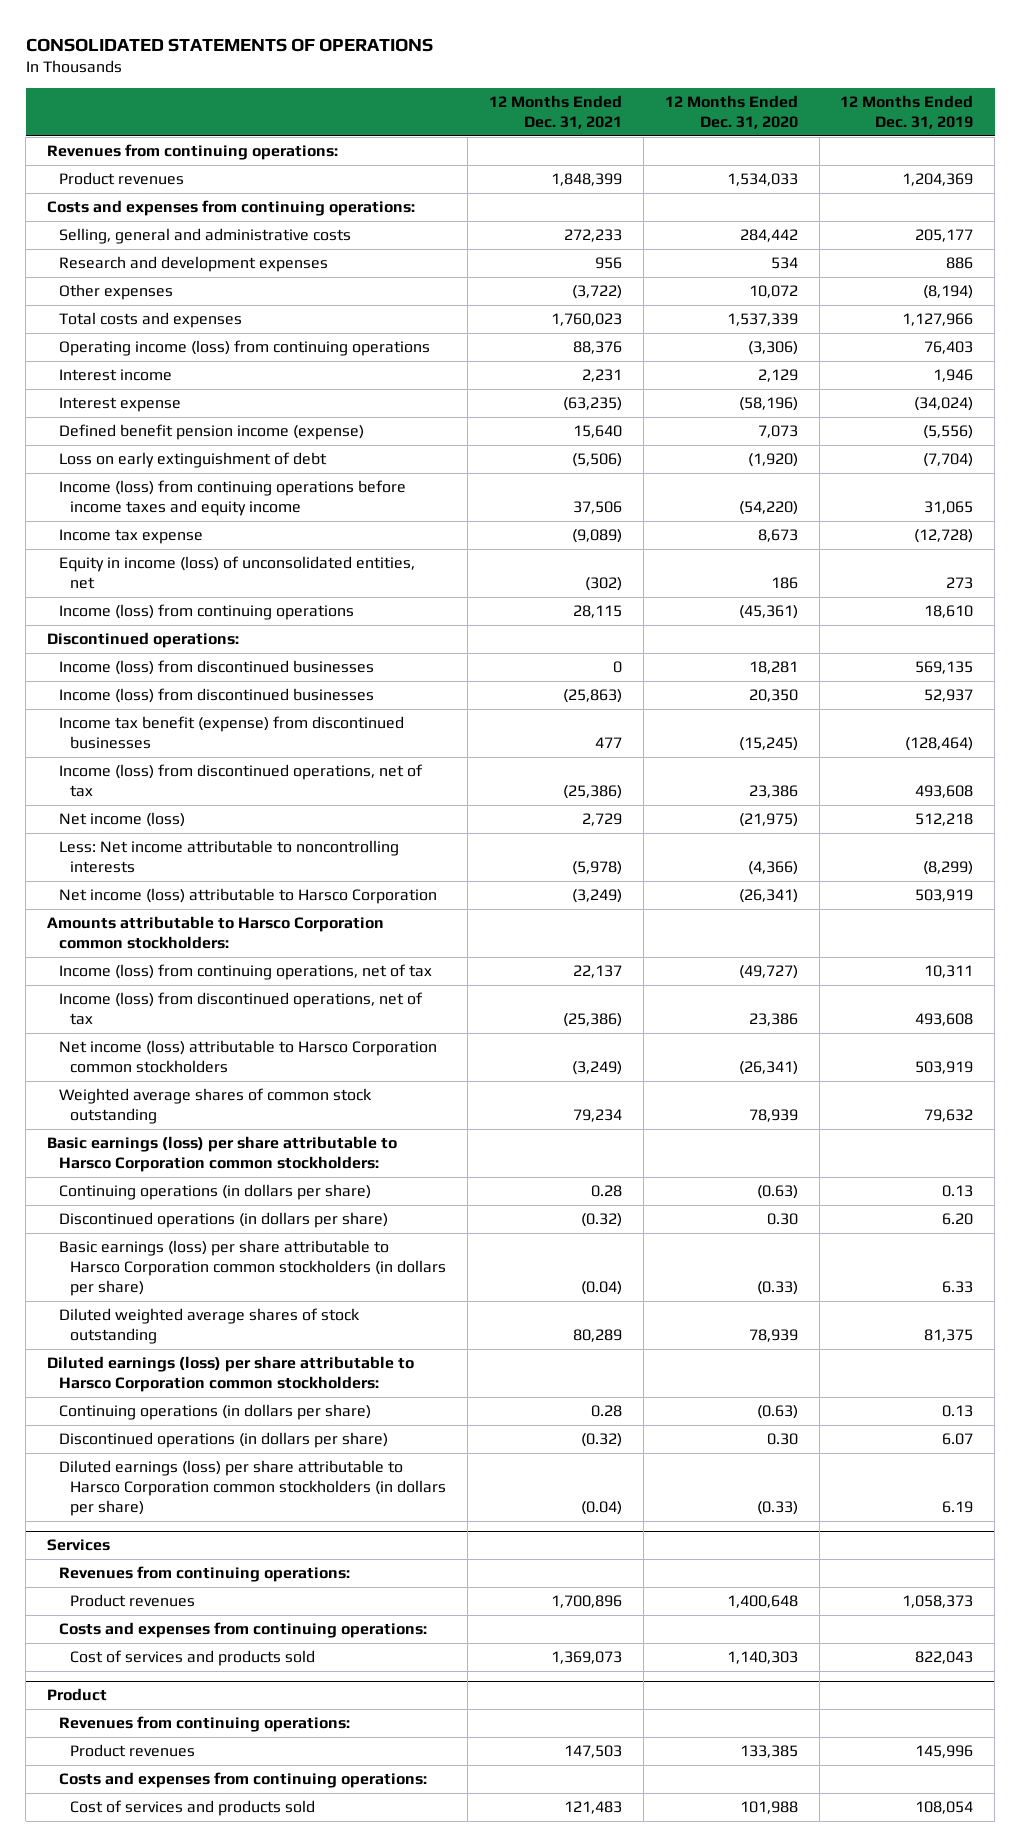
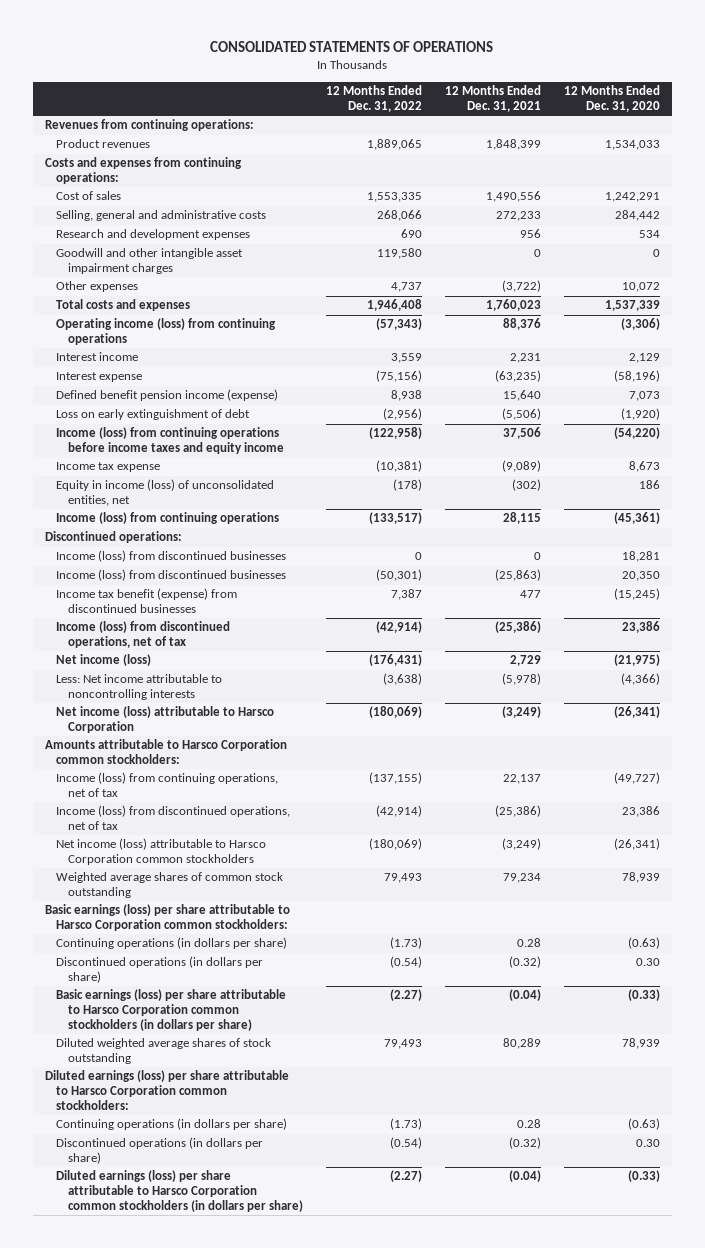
- | 12 Months Ended Dec. 31, 2021 | 12 Months Ended Dec. 31, 2020 | 12 Months Ended Dec. 31, 2019
+ | 12 Months Ended Dec. 31, 2022 | 12 Months Ended Dec. 31, 2021 | 12 Months Ended Dec. 31, 2020
+ Cost of sales | 1,553,335 | 1,490,556 | 1,242,291
+ Goodwill and other intangible asset impairment charges | 119,580 | 0 | 0
- Services
- Revenues from continuing operations:
- Product revenues | 1,700,896 | 1,400,648 | 1,058,373
- Costs and expenses from continuing operations:
- Cost of services and products sold | 1,369,073 | 1,140,303 | 822,043
- Product
- Revenues from continuing operations:
- Product revenues | 147,503 | 133,385 | 145,996
- Costs and expenses from continuing operations:
- Cost of services and products sold | 121,483 | 101,988 | 108,054

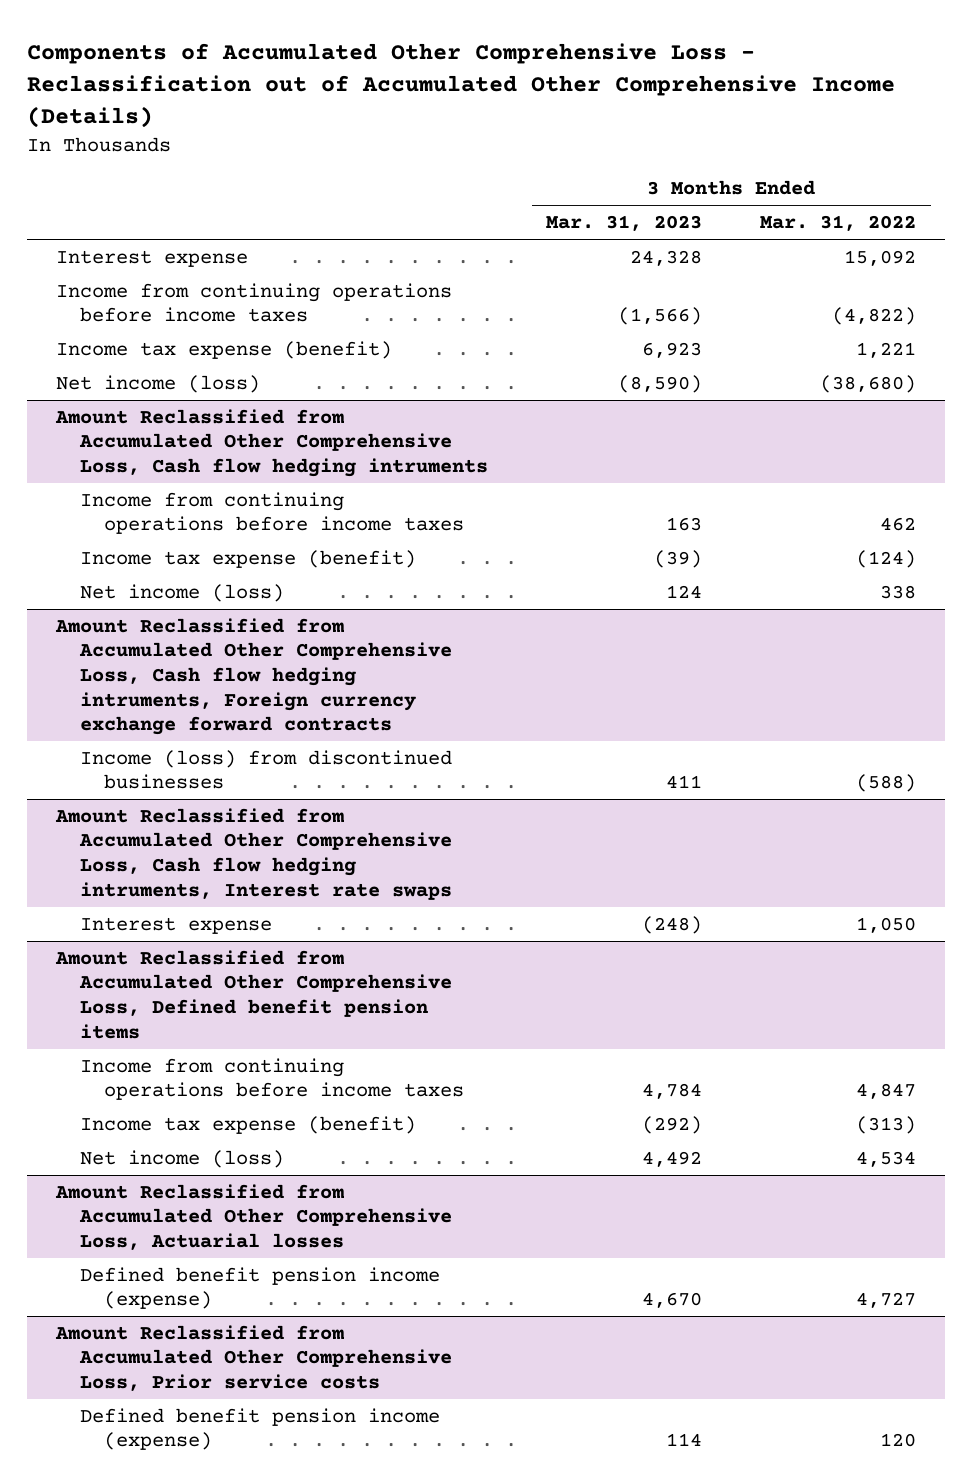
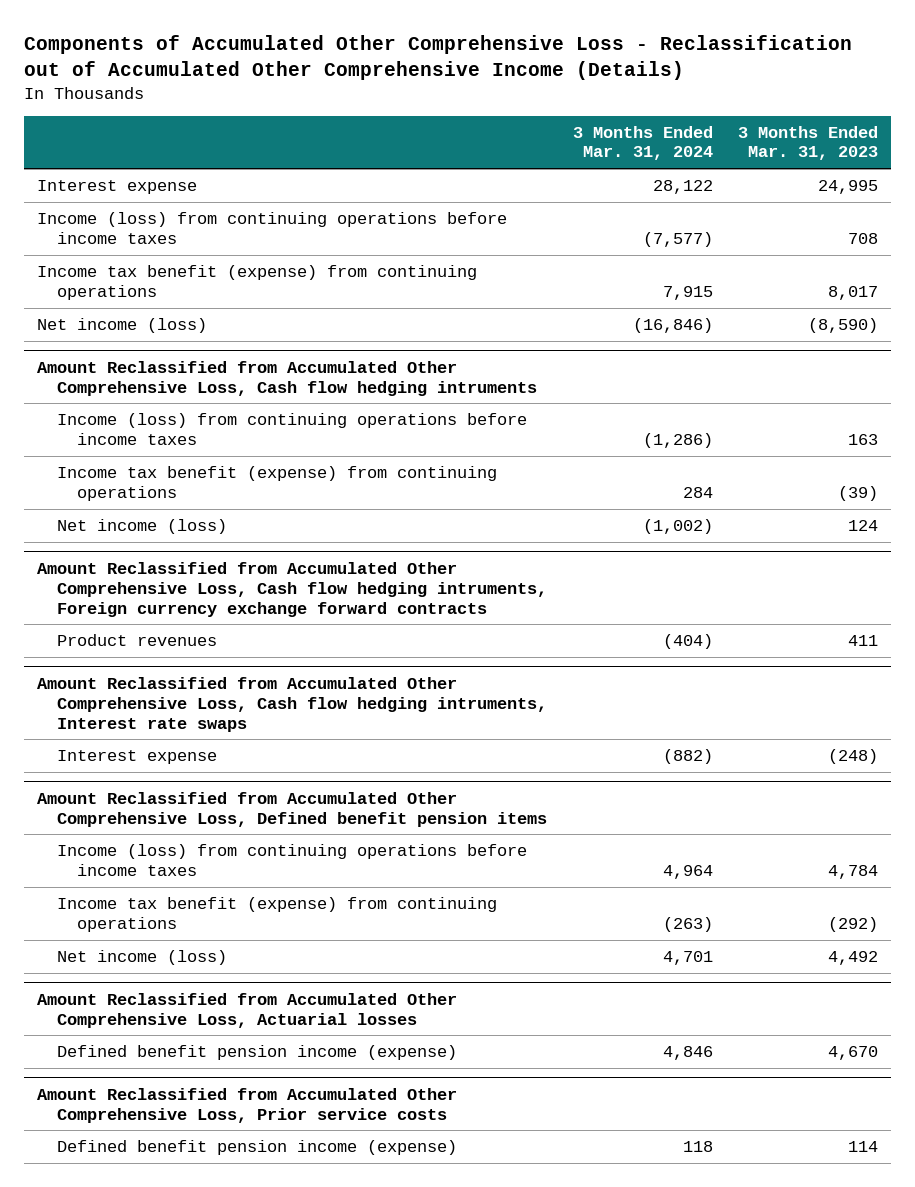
- | 3 Months Ended Mar. 31, 2023 | 3 Months Ended Mar. 31, 2022
+ | 3 Months Ended Mar. 31, 2024 | 3 Months Ended Mar. 31, 2023
- Interest expense | 24,328 | 15,092
- Income from continuing operations before income taxes | (1,566) | (4,822)
- Income tax expense (benefit) | 6,923 | 1,221
+ Interest expense | 28,122 | 24,995
+ Income (loss) from continuing operations before income taxes | (7,577) | 708
+ Income tax benefit (expense) from continuing operations | 7,915 | 8,017
@ Amount Reclassified from Accumulated Other Comprehensive Loss, Cash flow hedging intruments
- Income from continuing operations before income taxes | 163 | 462
- Income tax expense (benefit) | (39) | (124)
+ Income (loss) from continuing operations before income taxes | (1,286) | 163
+ Income tax benefit (expense) from continuing operations | 284 | (39)
@ Amount Reclassified from Accumulated Other Comprehensive Loss, Cash flow hedging intruments, Foreign currency exchange forward contracts
- Income (loss) from discontinued businesses | 411 | (588)
+ Product revenues | (404) | 411
@ Amount Reclassified from Accumulated Other Comprehensive Loss, Defined benefit pension items
- Income from continuing operations before income taxes | 4,784 | 4,847
- Income tax expense (benefit) | (292) | (313)
+ Income (loss) from continuing operations before income taxes | 4,964 | 4,784
+ Income tax benefit (expense) from continuing operations | (263) | (292)

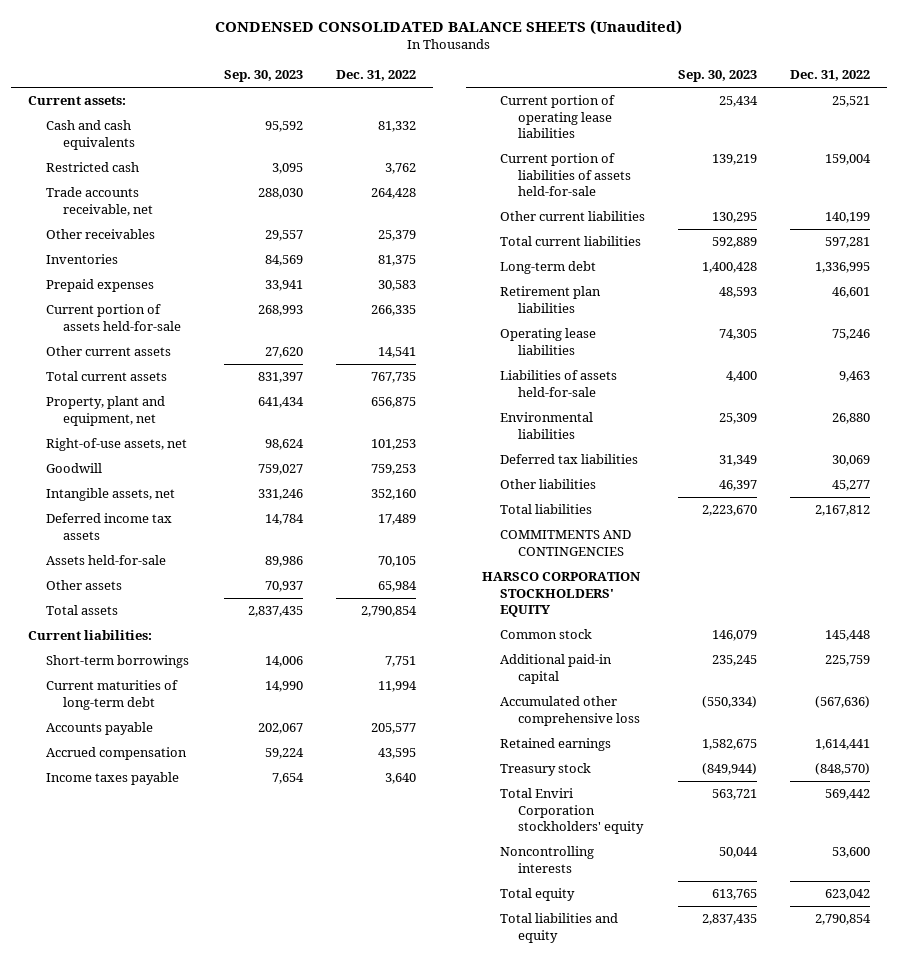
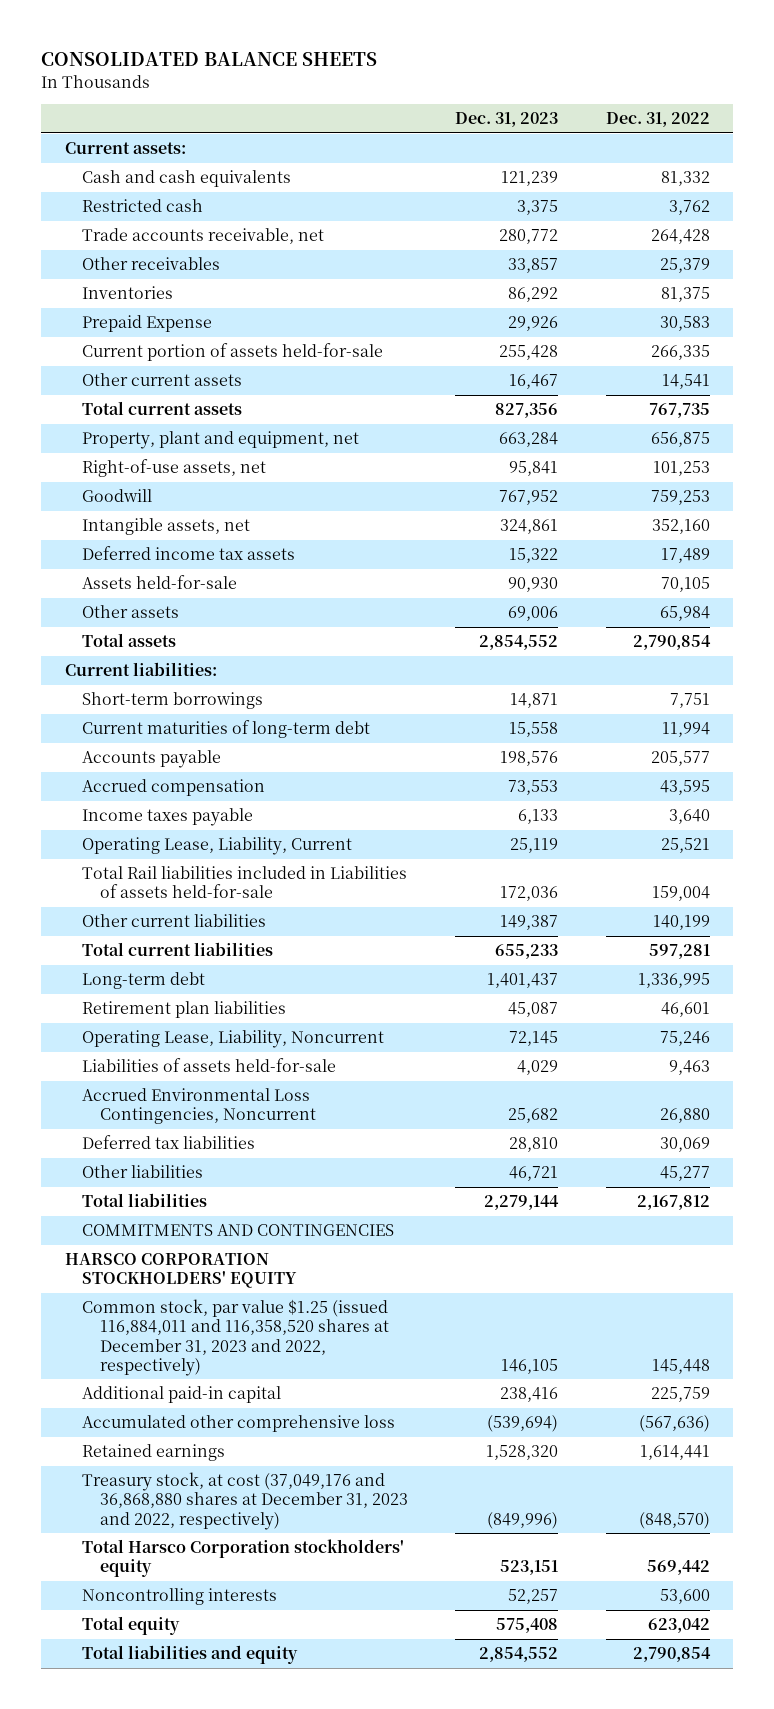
- CONDENSED CONSOLIDATED BALANCE SHEETS (Unaudited)
+ CONSOLIDATED BALANCE SHEETS
- | Sep. 30, 2023 | Dec. 31, 2022
+ | Dec. 31, 2023 | Dec. 31, 2022
- Prepaid expenses | 33,941 | 30,583
+ Prepaid Expense | 29,926 | 30,583
- Current portion of operating lease liabilities | 25,434 | 25,521
- Current portion of liabilities of assets held-for-sale | 139,219 | 159,004
+ Operating Lease, Liability, Current | 25,119 | 25,521
+ Total Rail liabilities included in Liabilities of assets held-for-sale | 172,036 | 159,004
- Operating lease liabilities | 74,305 | 75,246
+ Operating Lease, Liability, Noncurrent | 72,145 | 75,246
- Environmental liabilities | 25,309 | 26,880
+ Accrued Environmental Loss Contingencies, Noncurrent | 25,682 | 26,880
- Common stock | 146,079 | 145,448
+ Common stock, par value $1.25 (issued 116,884,011 and 116,358,520 shares at December 31, 2023 and 2022, respectively) | 146,105 | 145,448
- Treasury stock | (849,944) | (848,570)
- Total Enviri Corporation stockholders' equity | 563,721 | 569,442
+ Treasury stock, at cost (37,049,176 and 36,868,880 shares at December 31, 2023 and 2022, respectively) | (849,996) | (848,570)
+ Total Harsco Corporation stockholders' equity | 523,151 | 569,442

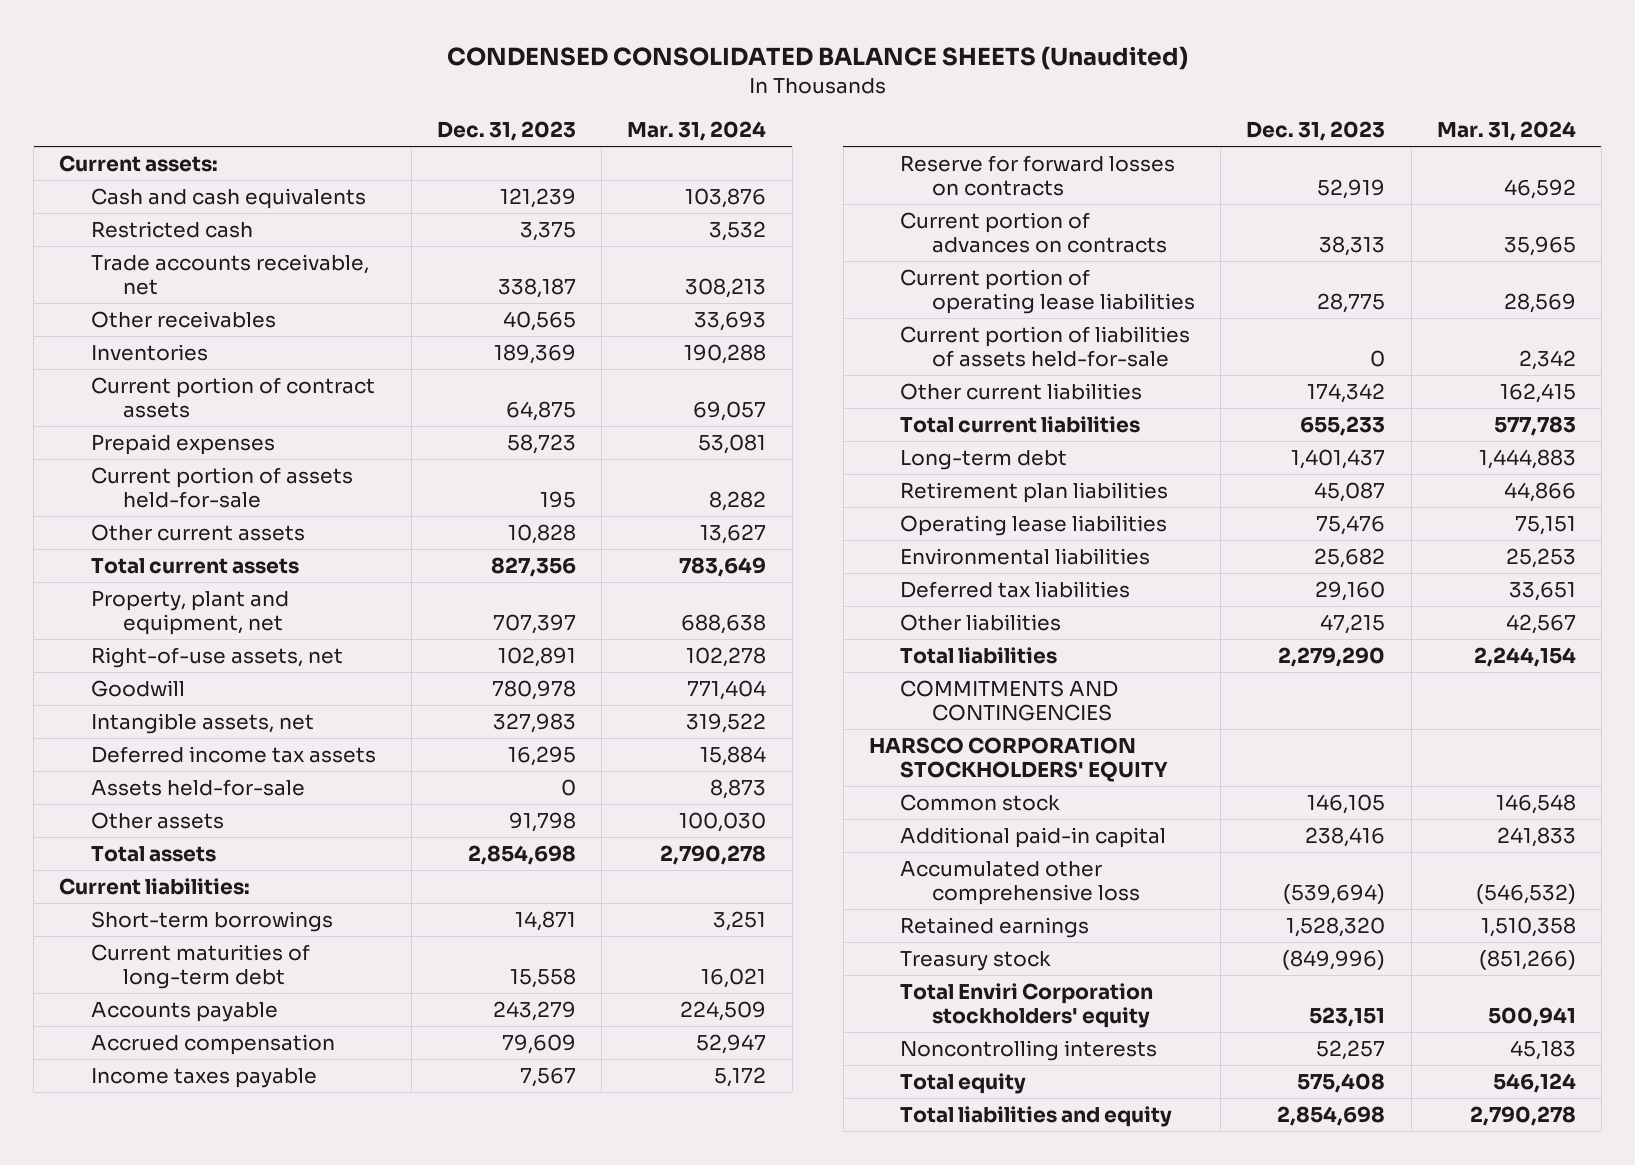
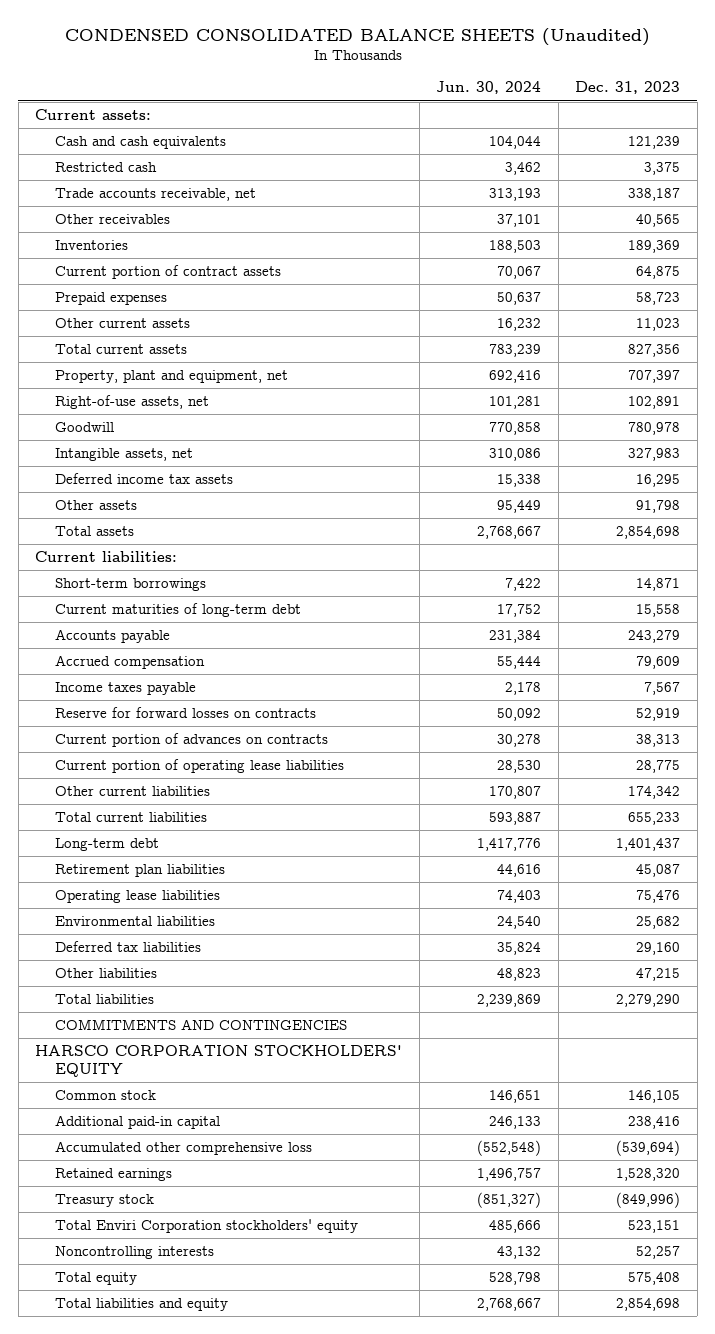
- | Dec. 31, 2023 | Mar. 31, 2024
+ | Jun. 30, 2024 | Dec. 31, 2023
- Current portion of assets held-for-sale | 195 | 8,282
- Other current assets | 10,828 | 13,627
+ Other current assets | 16,232 | 11,023
- Assets held-for-sale | 0 | 8,873
- Current portion of liabilities of assets held-for-sale | 0 | 2,342

